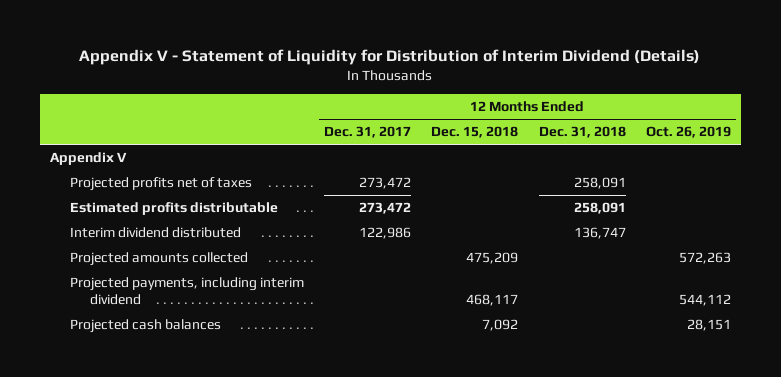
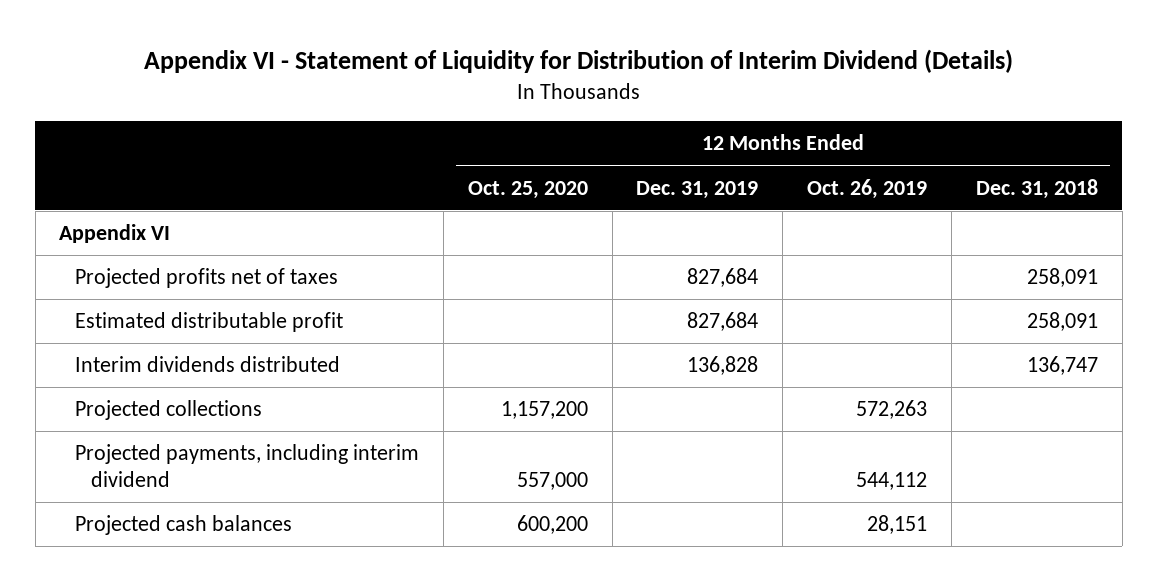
- Appendix V - Statement of Liquidity for Distribution of Interim Dividend (Details)
+ Appendix VI - Statement of Liquidity for Distribution of Interim Dividend (Details)
- | 12 Months Ended Dec. 31, 2017 | 12 Months Ended Dec. 15, 2018 | 12 Months Ended Dec. 31, 2018 | 12 Months Ended Oct. 26, 2019
+ | 12 Months Ended Oct. 25, 2020 | 12 Months Ended Dec. 31, 2019 | 12 Months Ended Oct. 26, 2019 | 12 Months Ended Dec. 31, 2018
- Appendix V
+ Appendix VI
- Estimated profits distributable | 273,472 | | 258,091 |
- Interim dividend distributed | 122,986 | | 136,747 |
- Projected amounts collected | | 475,209 | | 572,263
+ Estimated distributable profit | | 827,684 | | 258,091
+ Interim dividends distributed | | 136,828 | | 136,747
+ Projected collections | 1,157,200 | | 572,263 |

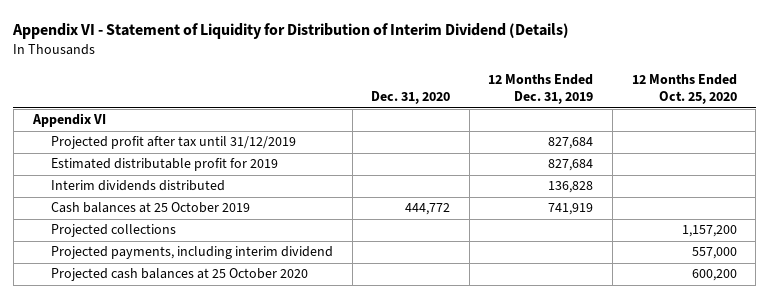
- | 12 Months Ended Oct. 25, 2020 | 12 Months Ended Dec. 31, 2019 | 12 Months Ended Oct. 26, 2019 | 12 Months Ended Dec. 31, 2018
+ | Dec. 31, 2020 | 12 Months Ended Dec. 31, 2019 | 12 Months Ended Oct. 25, 2020
- Projected profits net of taxes | | 827,684 | | 258,091
- Estimated distributable profit | | 827,684 | | 258,091
+ Projected profit after tax until 31/12/2019 | | 827,684 |
+ Estimated distributable profit for 2019 | | 827,684 |
+ Cash balances at 25 October 2019 | 444,772 | 741,919 |
- Projected cash balances | 600,200 | | 28,151 |
+ Projected cash balances at 25 October 2020 | | | 600,200

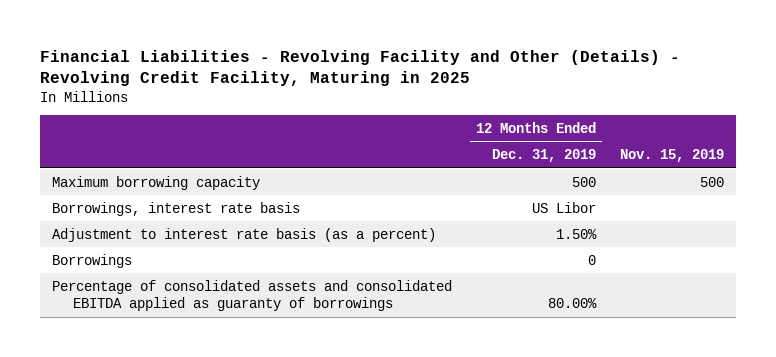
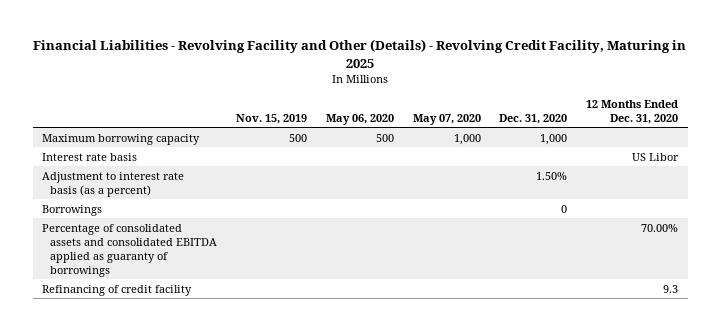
- | 12 Months Ended Dec. 31, 2019 | Nov. 15, 2019
+ | Nov. 15, 2019 | May 06, 2020 | May 07, 2020 | Dec. 31, 2020 | 12 Months Ended Dec. 31, 2020
- Borrowings, interest rate basis | US Libor |
+ Interest rate basis | | | | | US Libor
+ Refinancing of credit facility | | | | | 9.3

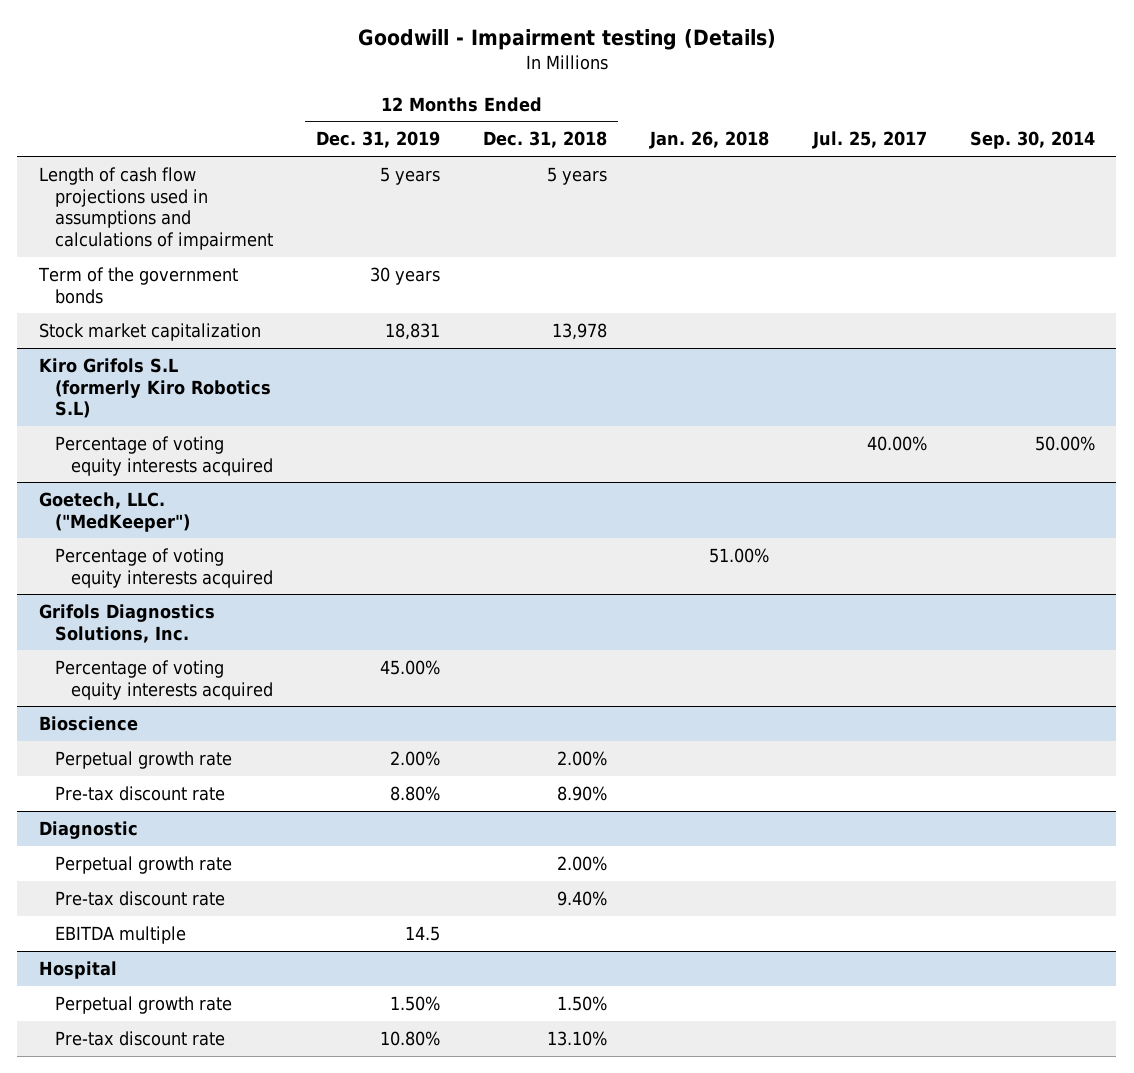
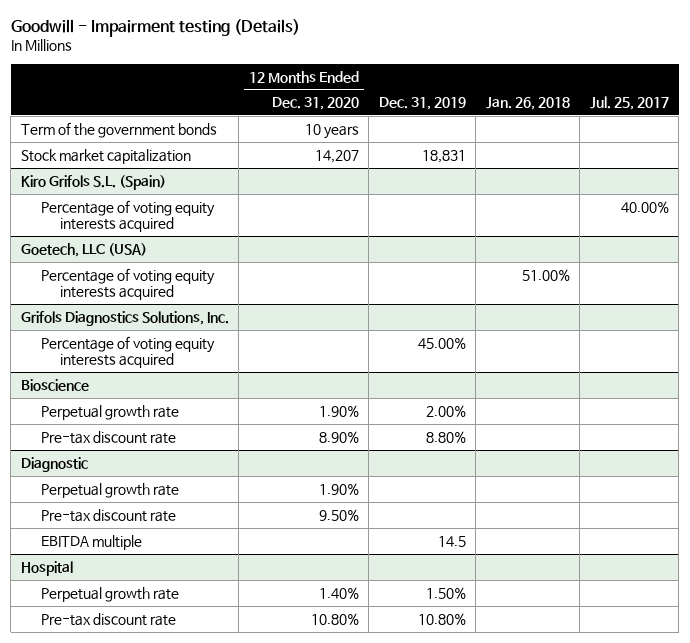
- | 12 Months Ended Dec. 31, 2019 | 12 Months Ended Dec. 31, 2018 | Jan. 26, 2018 | Jul. 25, 2017 | Sep. 30, 2014
+ | 12 Months Ended Dec. 31, 2020 | Dec. 31, 2019 | Jan. 26, 2018 | Jul. 25, 2017
- Length of cash flow projections used in assumptions and calculations of impairment | 5 years | 5 years | | |
- Kiro Grifols S.L (formerly Kiro Robotics S.L)
+ Kiro Grifols S.L. (Spain)
- Goetech, LLC. ("MedKeeper")
+ Goetech, LLC (USA)

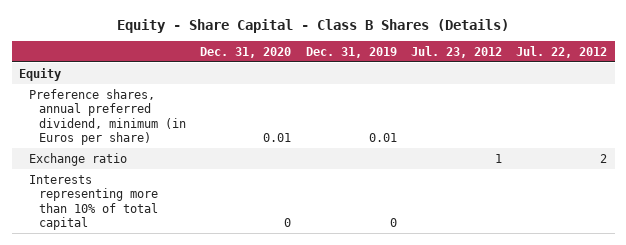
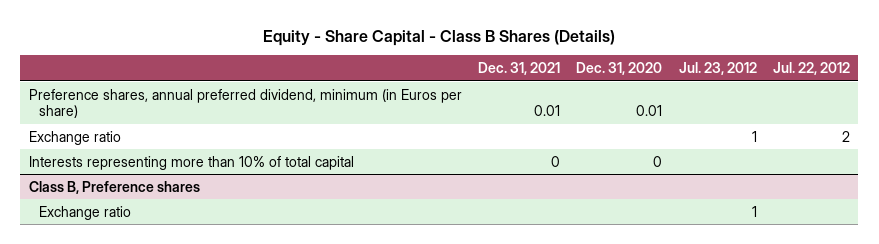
- | Dec. 31, 2020 | Dec. 31, 2019 | Jul. 23, 2012 | Jul. 22, 2012
+ | Dec. 31, 2021 | Dec. 31, 2020 | Jul. 23, 2012 | Jul. 22, 2012
- Equity
+ Class B, Preference shares
+ Exchange ratio | | | 1 |

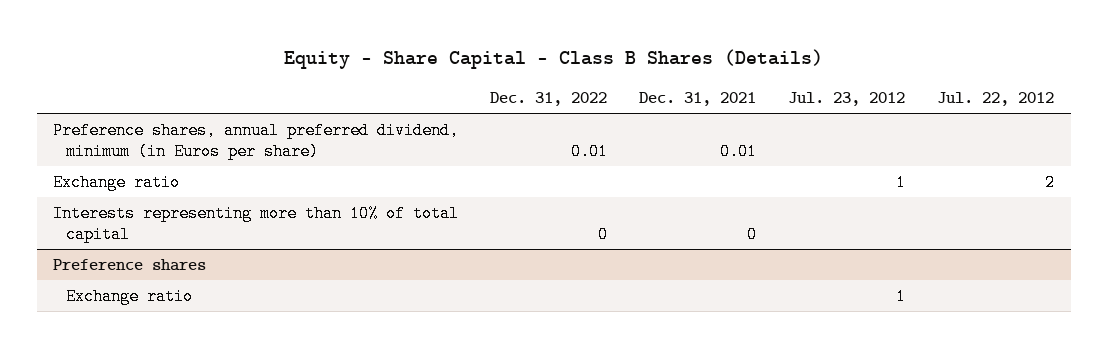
- | Dec. 31, 2021 | Dec. 31, 2020 | Jul. 23, 2012 | Jul. 22, 2012
+ | Dec. 31, 2022 | Dec. 31, 2021 | Jul. 23, 2012 | Jul. 22, 2012
- Class B, Preference shares
+ Preference shares

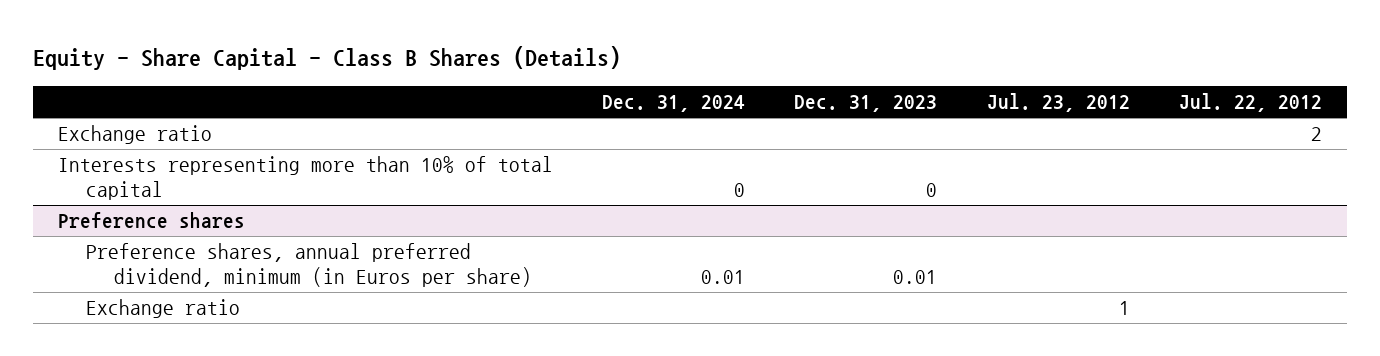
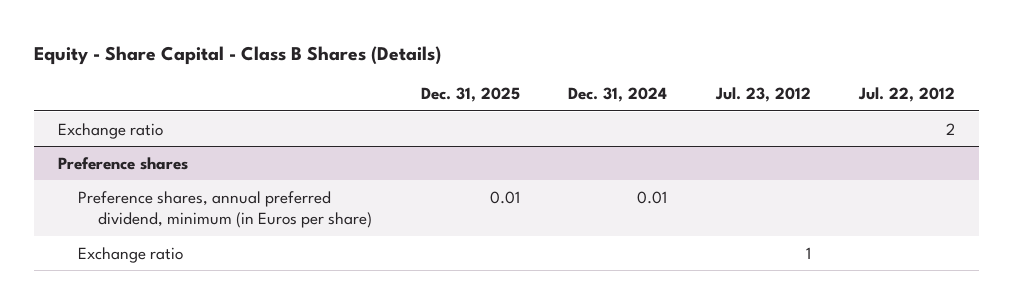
- | Dec. 31, 2024 | Dec. 31, 2023 | Jul. 23, 2012 | Jul. 22, 2012
+ | Dec. 31, 2025 | Dec. 31, 2024 | Jul. 23, 2012 | Jul. 22, 2012
- Interests representing more than 10% of total capital | 0 | 0 | |

